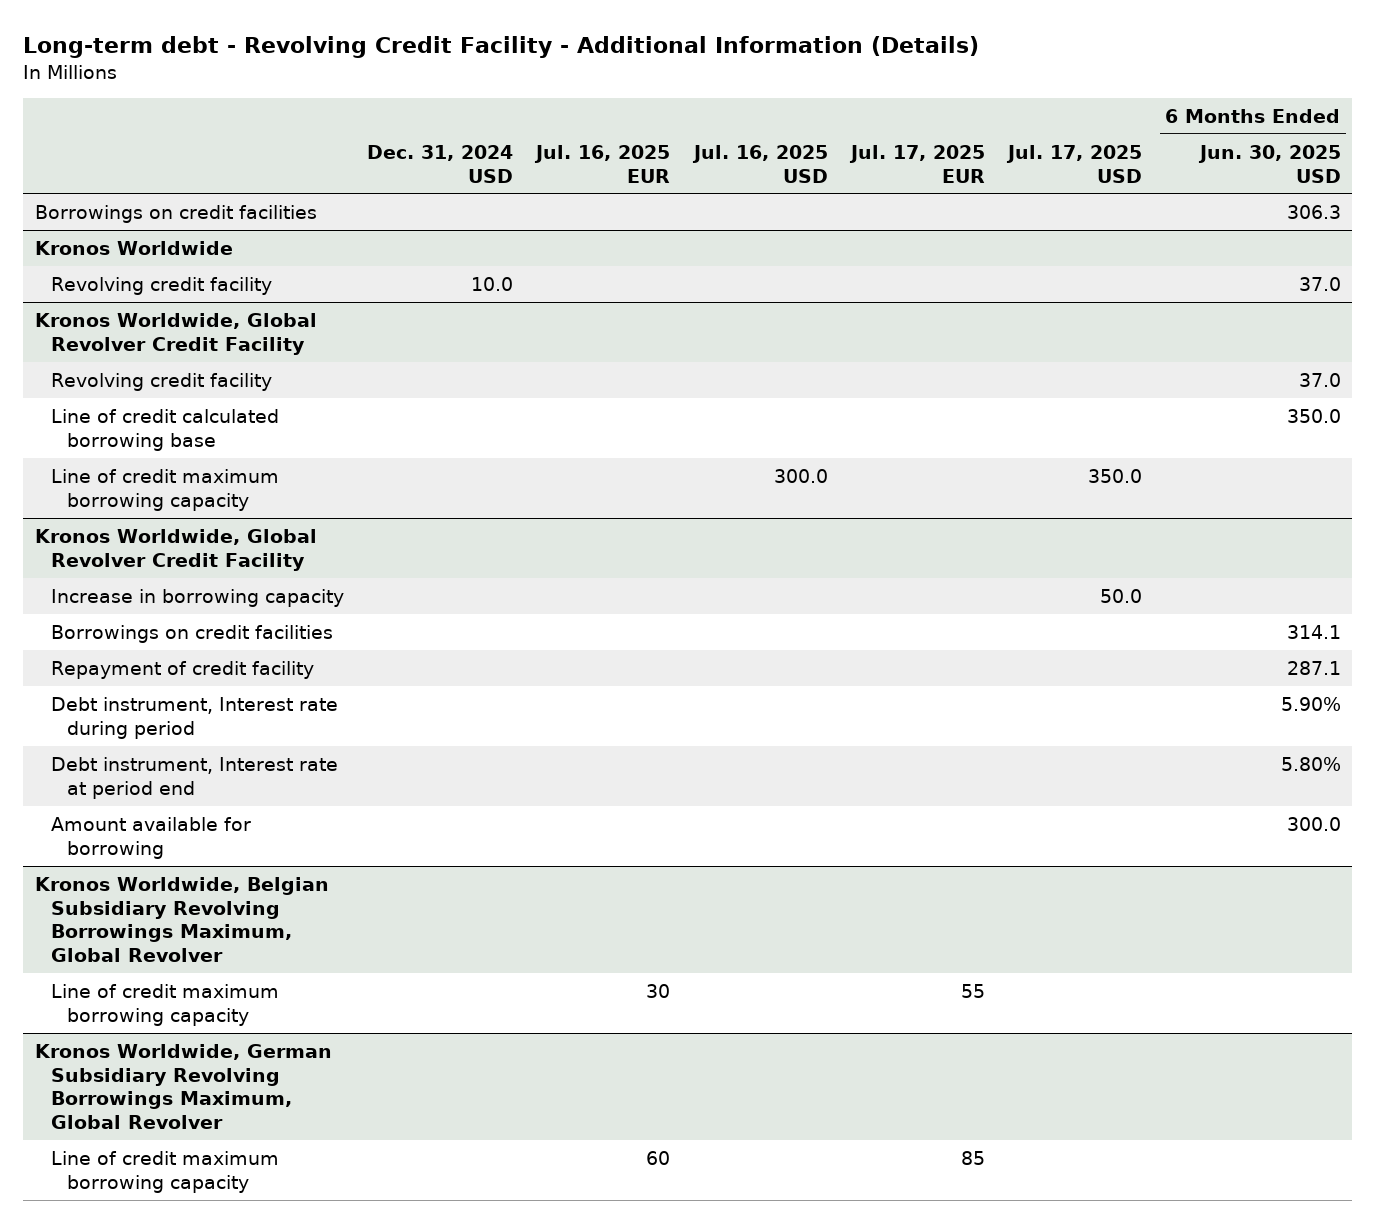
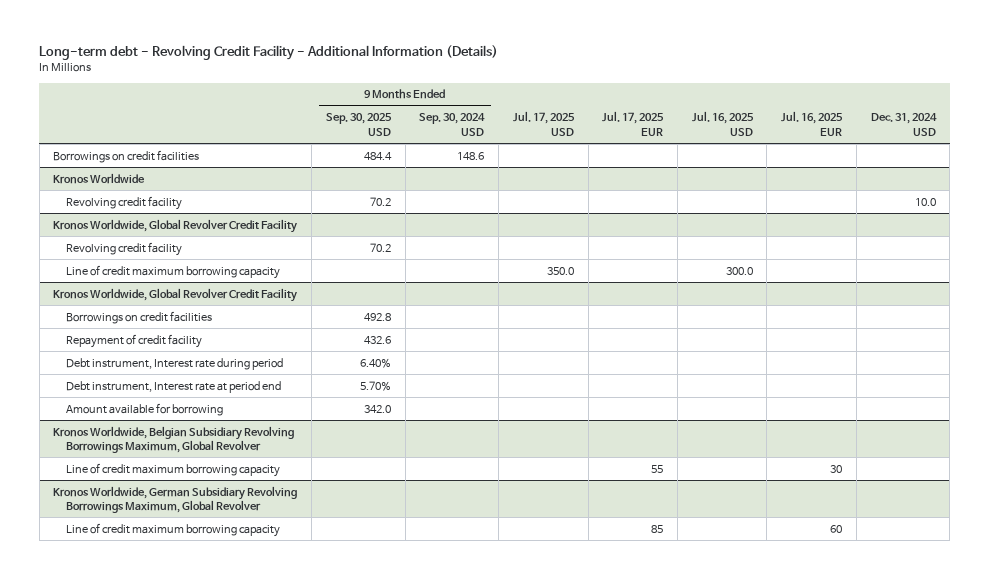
- | Dec. 31, 2024 USD | Jul. 16, 2025 EUR | Jul. 16, 2025 USD | Jul. 17, 2025 EUR | Jul. 17, 2025 USD | 6 Months Ended Jun. 30, 2025 USD
+ | 9 Months Ended Sep. 30, 2025 USD | 9 Months Ended Sep. 30, 2024 USD | Jul. 17, 2025 USD | Jul. 17, 2025 EUR | Jul. 16, 2025 USD | Jul. 16, 2025 EUR | Dec. 31, 2024 USD
@ Kronos Worldwide, Global Revolver Credit Facility
- Line of credit calculated borrowing base | | | | | | 350.0
- Increase in borrowing capacity | | | | | 50.0 |

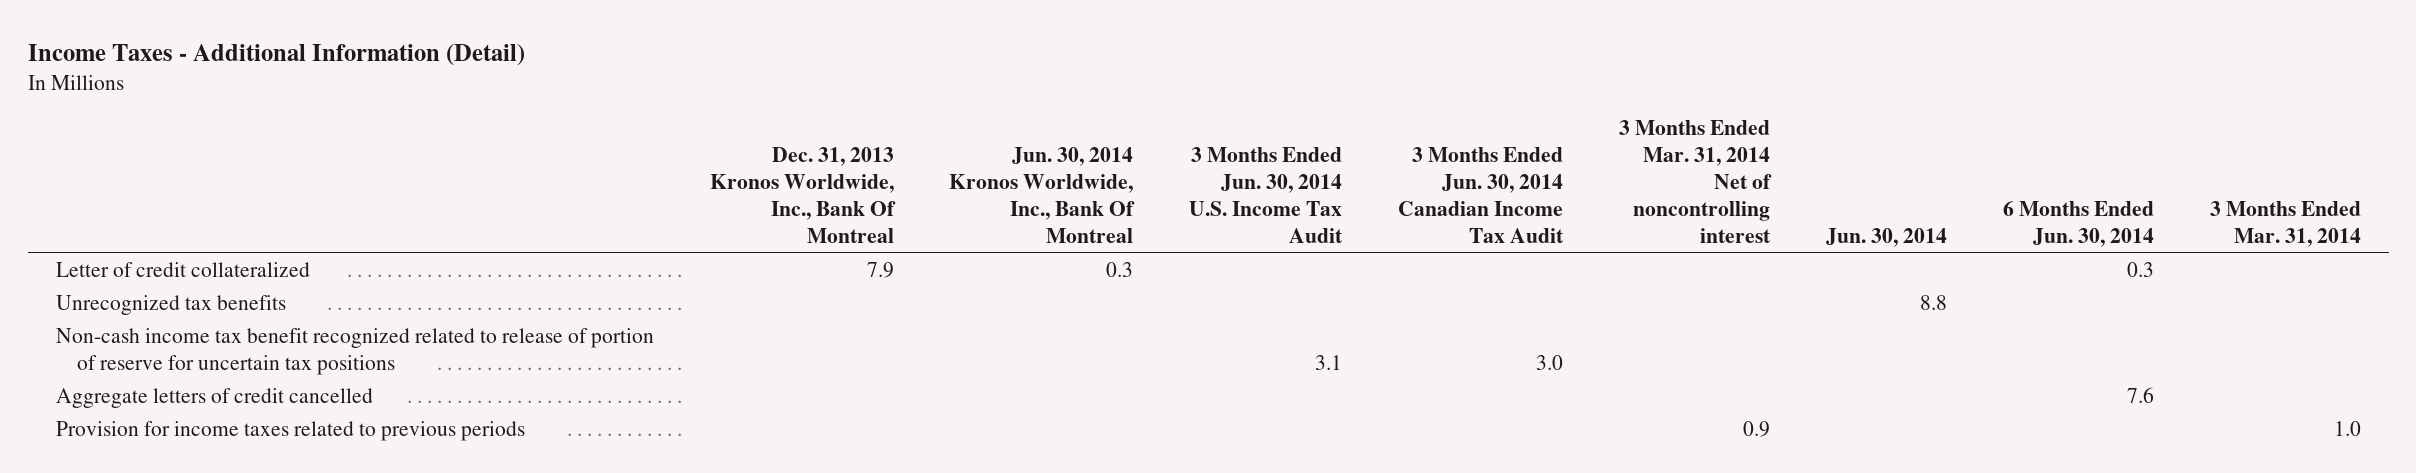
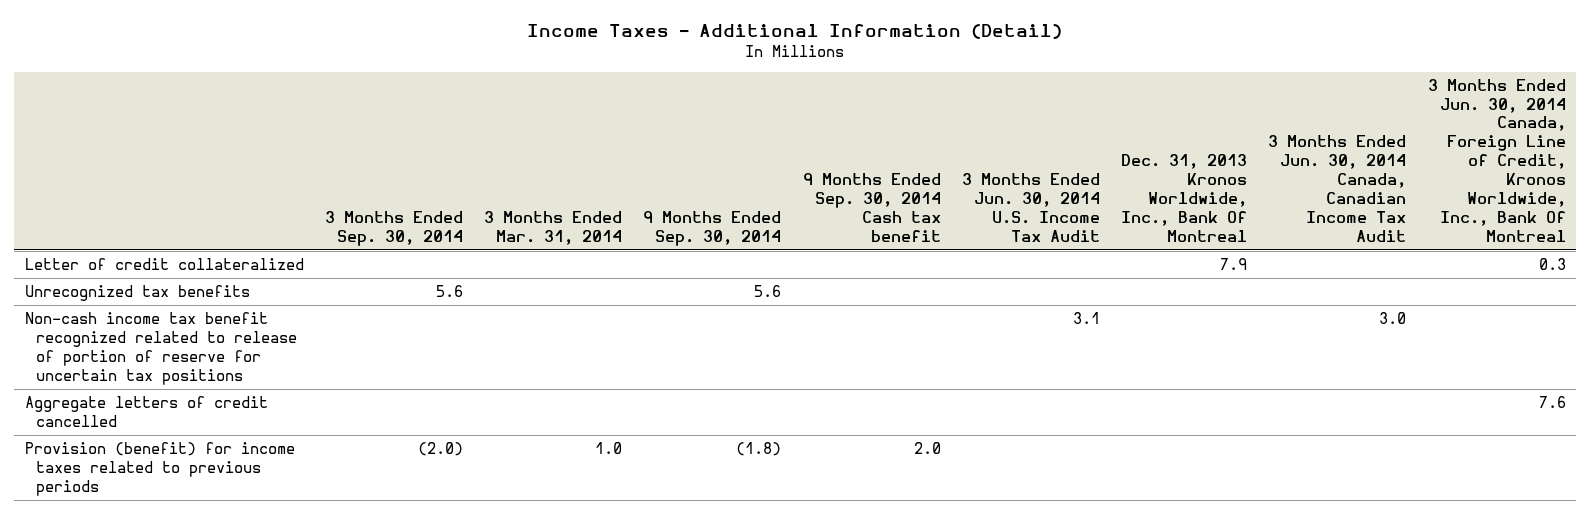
- | Dec. 31, 2013 Kronos Worldwide, Inc., Bank Of Montreal | Jun. 30, 2014 Kronos Worldwide, Inc., Bank Of Montreal | 3 Months Ended Jun. 30, 2014 U.S. Income Tax Audit | 3 Months Ended Jun. 30, 2014 Canadian Income Tax Audit | 3 Months Ended Mar. 31, 2014 Net of noncontrolling interest | Jun. 30, 2014 | 6 Months Ended Jun. 30, 2014 | 3 Months Ended Mar. 31, 2014
+ | 3 Months Ended Sep. 30, 2014 | 3 Months Ended Mar. 31, 2014 | 9 Months Ended Sep. 30, 2014 | 9 Months Ended Sep. 30, 2014 Cash tax benefit | 3 Months Ended Jun. 30, 2014 U.S. Income Tax Audit | Dec. 31, 2013 Kronos Worldwide, Inc., Bank Of Montreal | 3 Months Ended Jun. 30, 2014 Canada, Canadian Income Tax Audit | 3 Months Ended Jun. 30, 2014 Canada, Foreign Line of Credit, Kronos Worldwide, Inc., Bank Of Montreal
- Provision for income taxes related to previous periods | | | | | 0.9 | | | 1.0
+ Provision (benefit) for income taxes related to previous periods | (2.0) | 1.0 | (1.8) | 2.0 | | | |

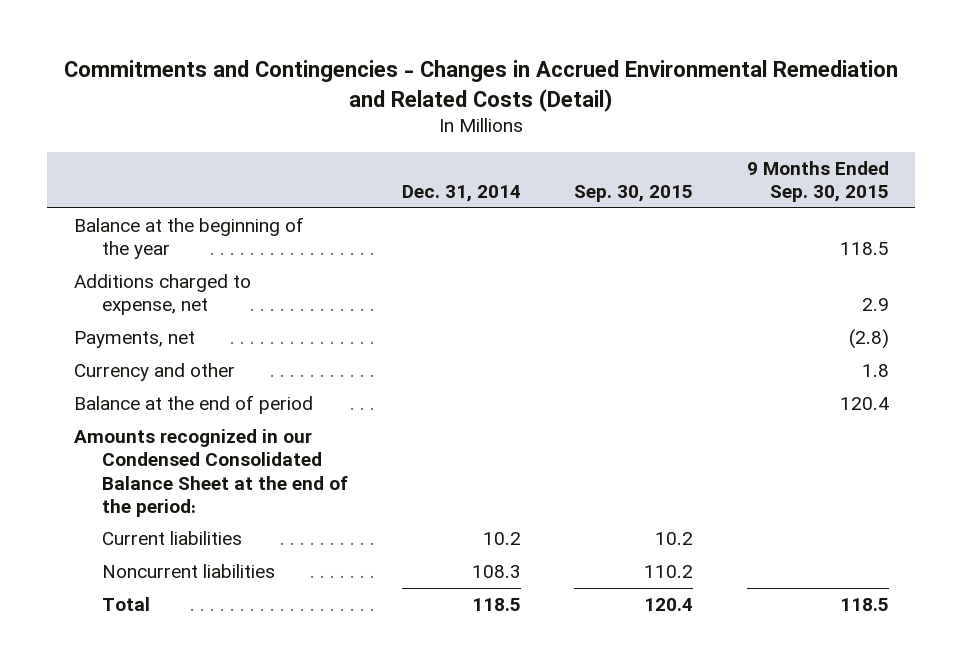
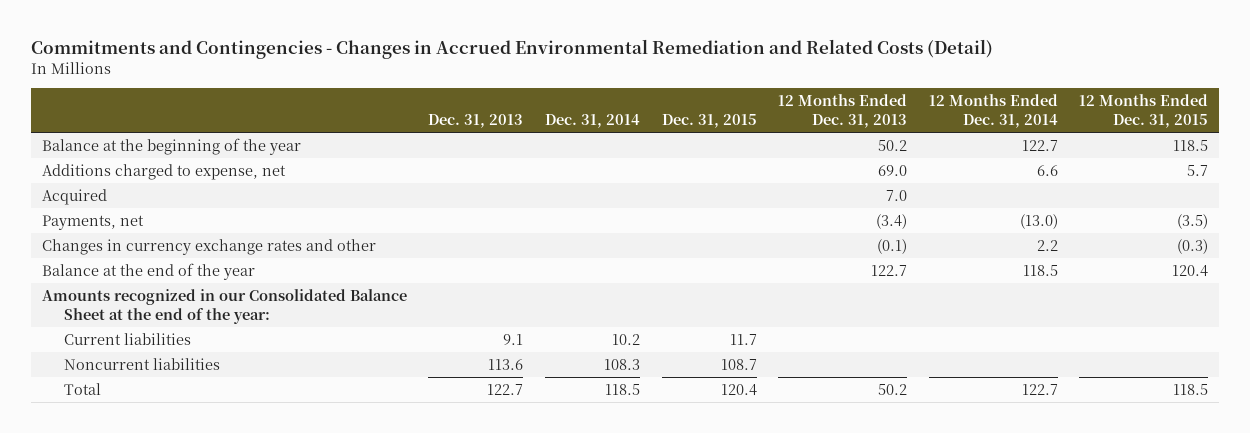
- | Dec. 31, 2014 | Sep. 30, 2015 | 9 Months Ended Sep. 30, 2015
+ | Dec. 31, 2013 | Dec. 31, 2014 | Dec. 31, 2015 | 12 Months Ended Dec. 31, 2013 | 12 Months Ended Dec. 31, 2014 | 12 Months Ended Dec. 31, 2015
+ Acquired | | | | 7.0 | |
- Currency and other | | | 1.8
- Balance at the end of period | | | 120.4
- Amounts recognized in our Condensed Consolidated Balance Sheet at the end of the period:
+ Changes in currency exchange rates and other | | | | (0.1) | 2.2 | (0.3)
+ Balance at the end of the year | | | | 122.7 | 118.5 | 120.4
+ Amounts recognized in our Consolidated Balance Sheet at the end of the year:

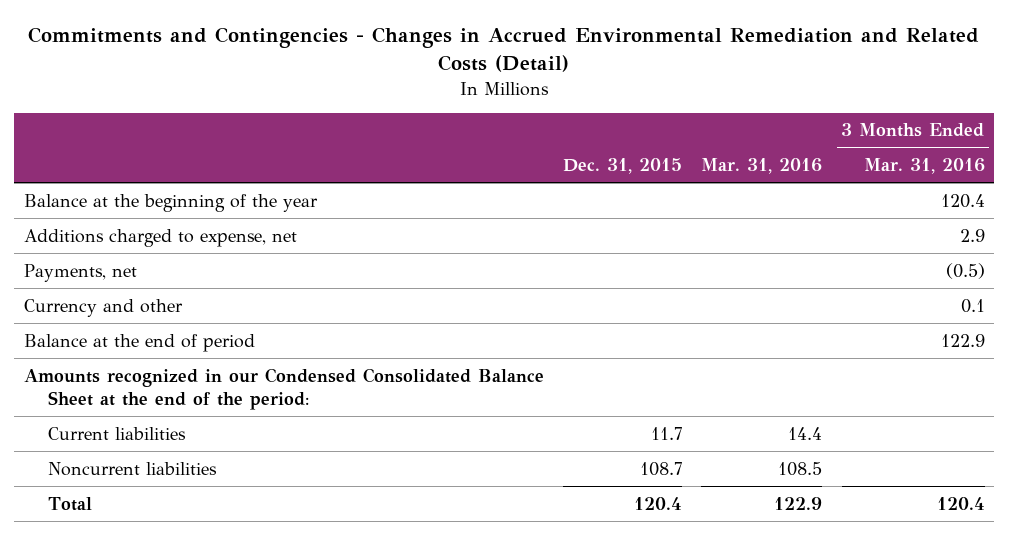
- | Dec. 31, 2013 | Dec. 31, 2014 | Dec. 31, 2015 | 12 Months Ended Dec. 31, 2013 | 12 Months Ended Dec. 31, 2014 | 12 Months Ended Dec. 31, 2015
+ | Dec. 31, 2015 | Mar. 31, 2016 | 3 Months Ended Mar. 31, 2016
- Acquired | | | | 7.0 | |
- Changes in currency exchange rates and other | | | | (0.1) | 2.2 | (0.3)
- Balance at the end of the year | | | | 122.7 | 118.5 | 120.4
- Amounts recognized in our Consolidated Balance Sheet at the end of the year:
+ Currency and other | | | 0.1
+ Balance at the end of period | | | 122.9
+ Amounts recognized in our Condensed Consolidated Balance Sheet at the end of the period:

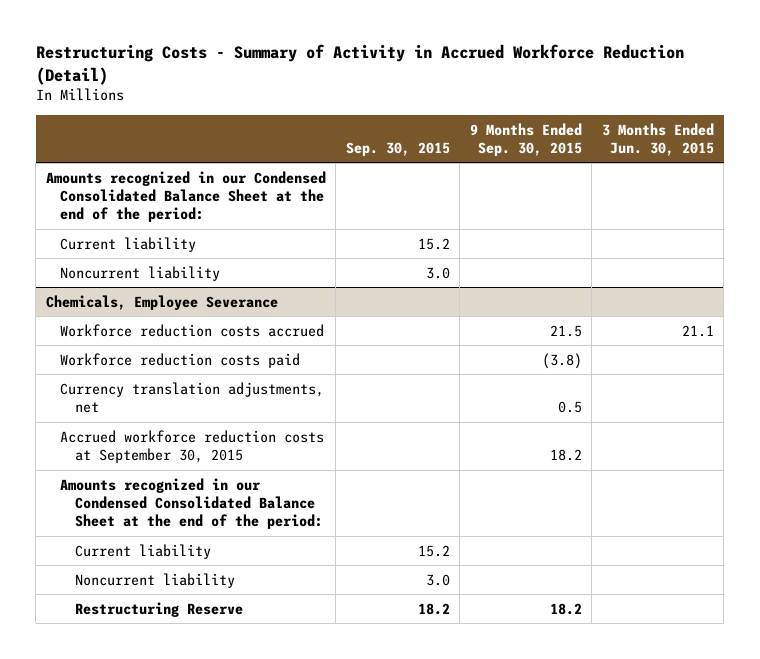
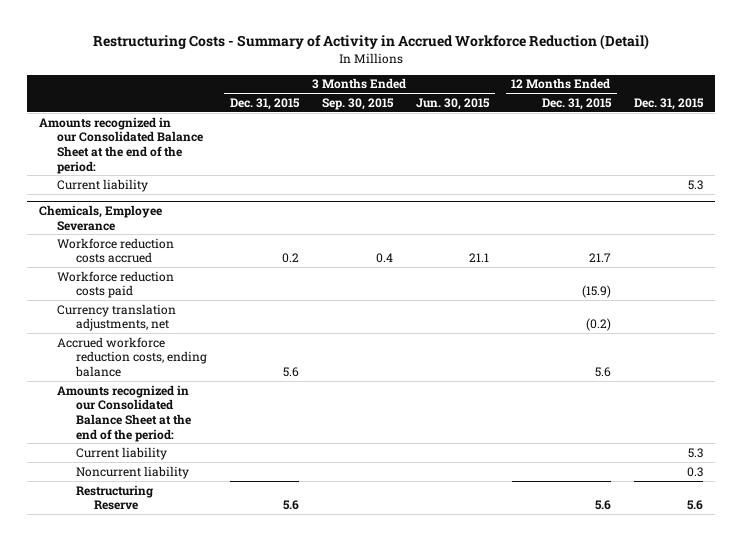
- | Sep. 30, 2015 | 9 Months Ended Sep. 30, 2015 | 3 Months Ended Jun. 30, 2015
+ | 3 Months Ended Dec. 31, 2015 | 3 Months Ended Sep. 30, 2015 | 3 Months Ended Jun. 30, 2015 | 12 Months Ended Dec. 31, 2015 | Dec. 31, 2015
- Amounts recognized in our Condensed Consolidated Balance Sheet at the end of the period:
+ Amounts recognized in our Consolidated Balance Sheet at the end of the period:
- Noncurrent liability | 3.0 | |
@ Chemicals, Employee Severance
- Accrued workforce reduction costs at September 30, 2015 | | 18.2 |
- Amounts recognized in our Condensed Consolidated Balance Sheet at the end of the period:
+ Accrued workforce reduction costs, ending balance | 5.6 | | | 5.6 |
+ Amounts recognized in our Consolidated Balance Sheet at the end of the period:

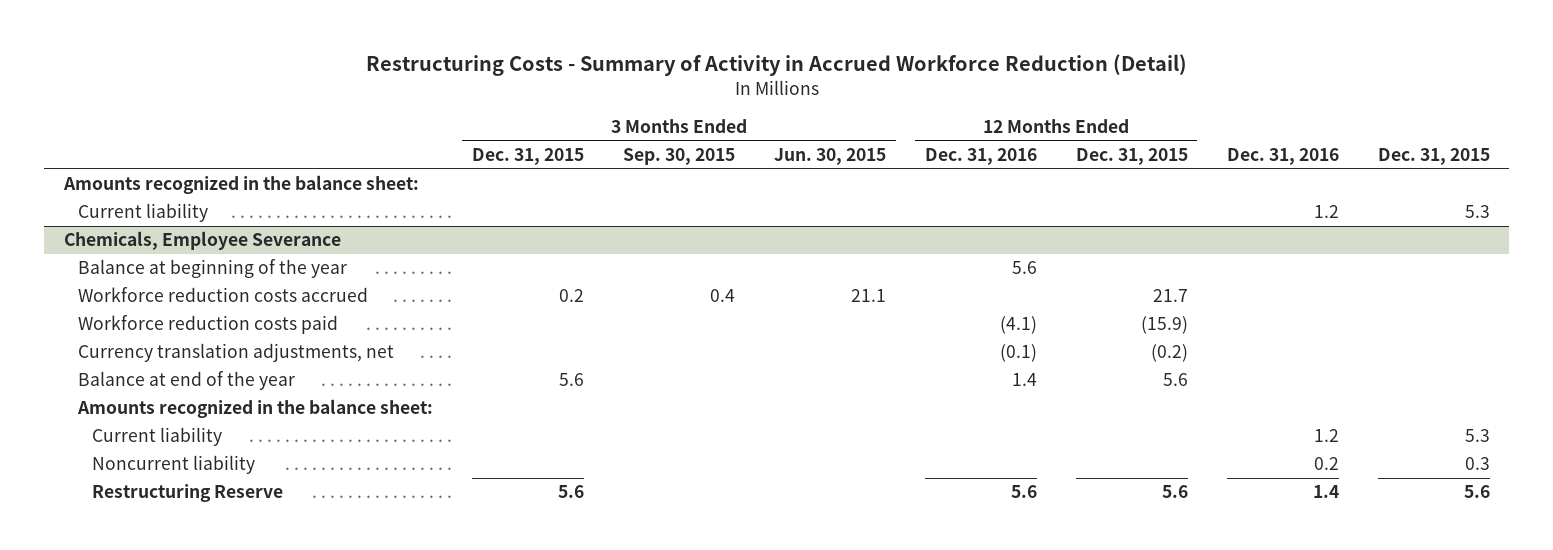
- | 3 Months Ended Dec. 31, 2015 | 3 Months Ended Sep. 30, 2015 | 3 Months Ended Jun. 30, 2015 | 12 Months Ended Dec. 31, 2015 | Dec. 31, 2015
+ | 3 Months Ended Dec. 31, 2015 | 3 Months Ended Sep. 30, 2015 | 3 Months Ended Jun. 30, 2015 | 12 Months Ended Dec. 31, 2016 | 12 Months Ended Dec. 31, 2015 | Dec. 31, 2016 | Dec. 31, 2015
- Amounts recognized in our Consolidated Balance Sheet at the end of the period:
+ Amounts recognized in the balance sheet:
@ Chemicals, Employee Severance
+ Balance at beginning of the year | | | | 5.6 | | |
- Accrued workforce reduction costs, ending balance | 5.6 | | | 5.6 |
- Amounts recognized in our Consolidated Balance Sheet at the end of the period:
+ Balance at end of the year | 5.6 | | | 1.4 | 5.6 | |
+ Amounts recognized in the balance sheet:

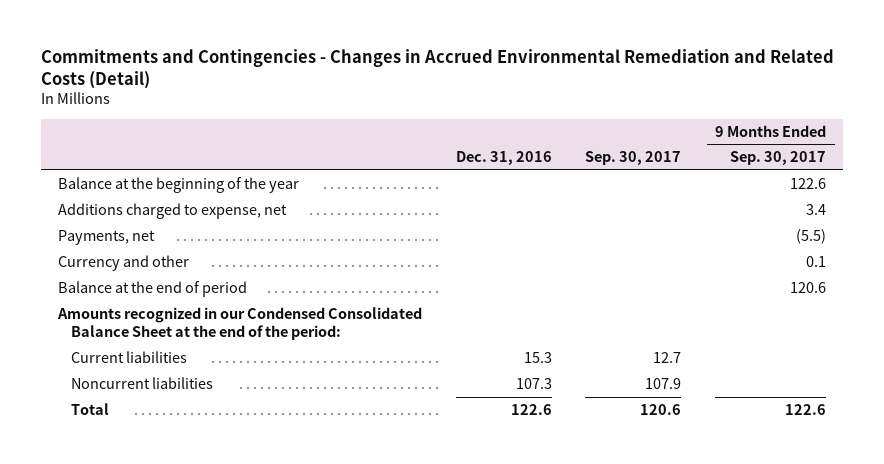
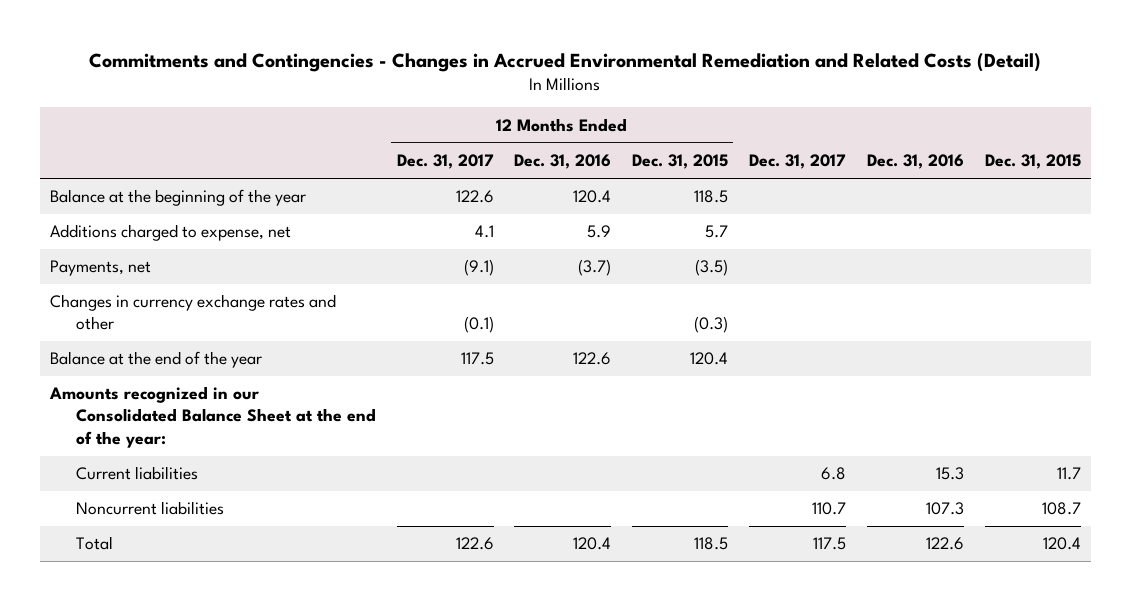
- | Dec. 31, 2016 | Sep. 30, 2017 | 9 Months Ended Sep. 30, 2017
+ | 12 Months Ended Dec. 31, 2017 | 12 Months Ended Dec. 31, 2016 | 12 Months Ended Dec. 31, 2015 | Dec. 31, 2017 | Dec. 31, 2016 | Dec. 31, 2015
- Currency and other | | | 0.1
- Balance at the end of period | | | 120.6
- Amounts recognized in our Condensed Consolidated Balance Sheet at the end of the period:
+ Changes in currency exchange rates and other | (0.1) | | (0.3) | | |
+ Balance at the end of the year | 117.5 | 122.6 | 120.4 | | |
+ Amounts recognized in our Consolidated Balance Sheet at the end of the year:

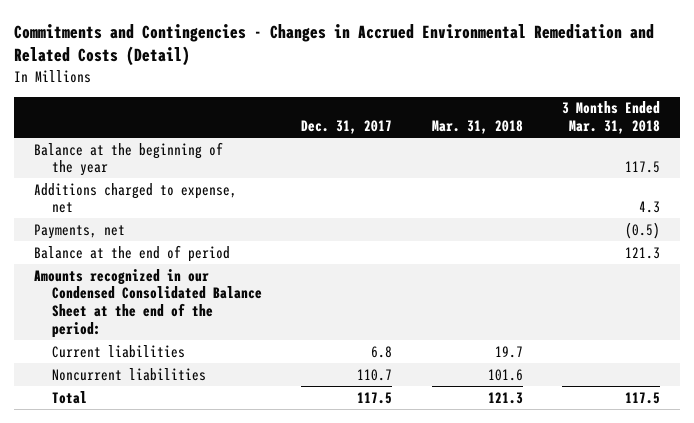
- | 12 Months Ended Dec. 31, 2017 | 12 Months Ended Dec. 31, 2016 | 12 Months Ended Dec. 31, 2015 | Dec. 31, 2017 | Dec. 31, 2016 | Dec. 31, 2015
+ | Dec. 31, 2017 | Mar. 31, 2018 | 3 Months Ended Mar. 31, 2018
- Changes in currency exchange rates and other | (0.1) | | (0.3) | | |
- Balance at the end of the year | 117.5 | 122.6 | 120.4 | | |
- Amounts recognized in our Consolidated Balance Sheet at the end of the year:
+ Balance at the end of period | | | 121.3
+ Amounts recognized in our Condensed Consolidated Balance Sheet at the end of the period:

